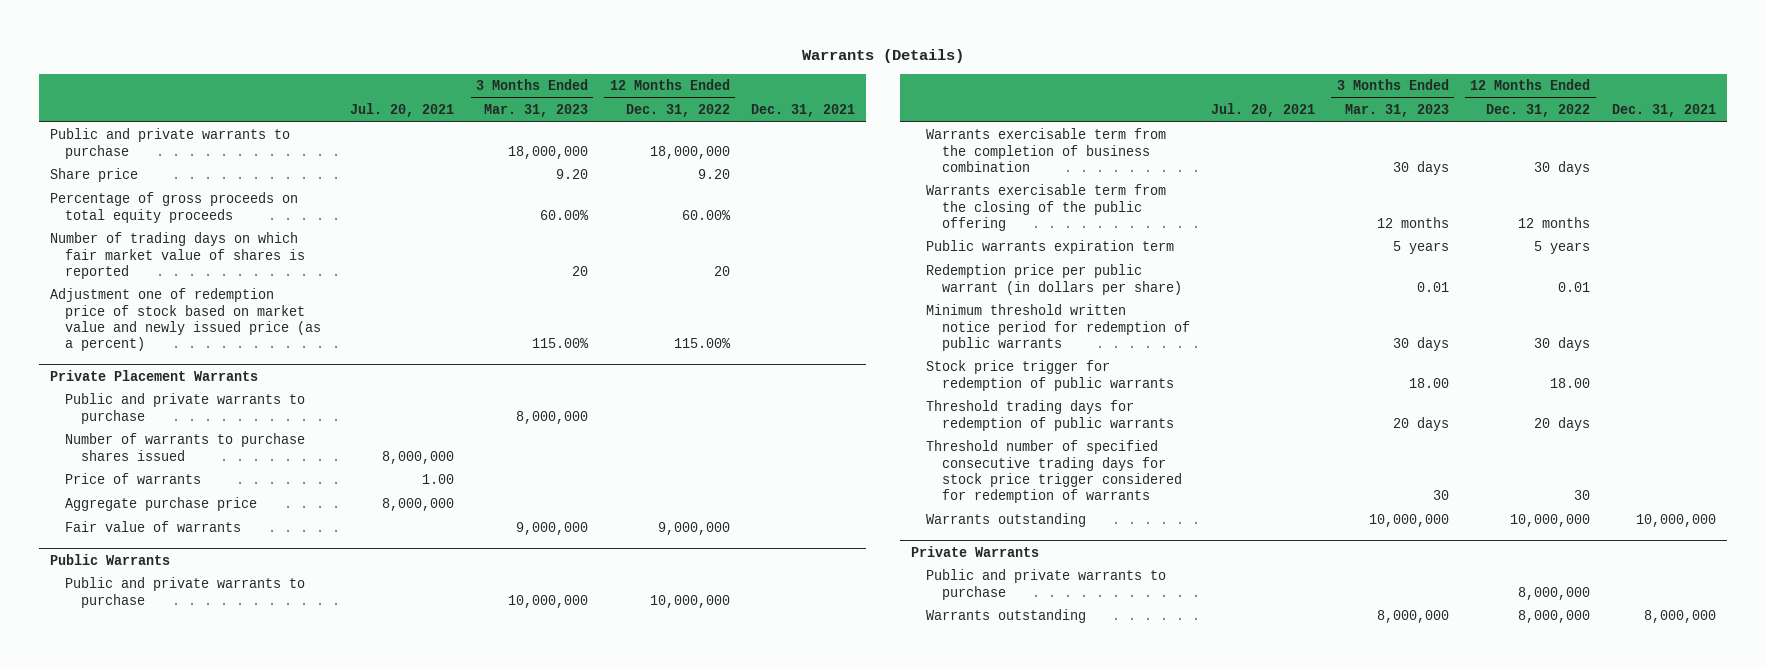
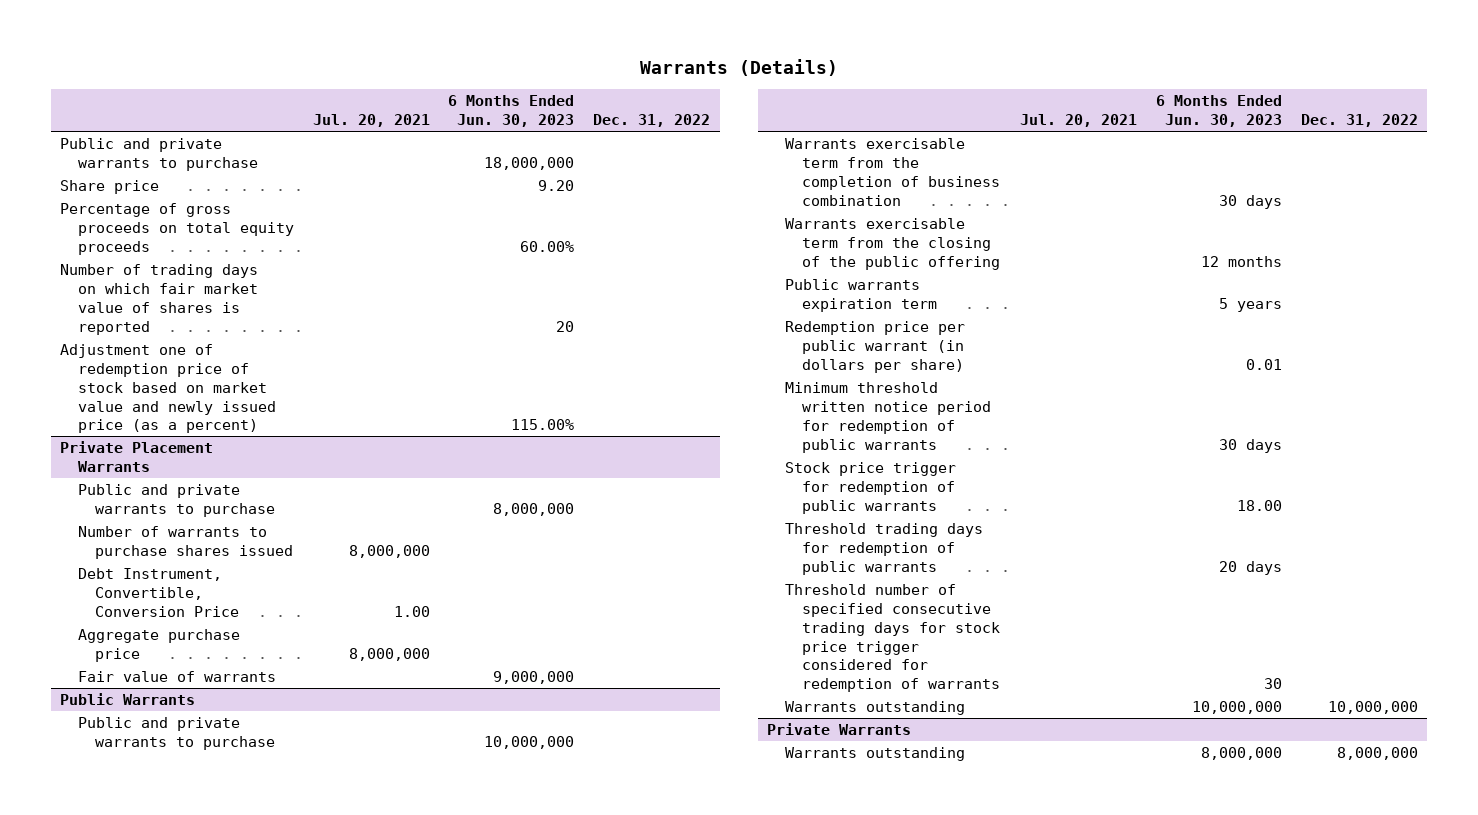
- | Jul. 20, 2021 | 3 Months Ended Mar. 31, 2023 | 12 Months Ended Dec. 31, 2022 | Dec. 31, 2021
+ | Jul. 20, 2021 | 6 Months Ended Jun. 30, 2023 | Dec. 31, 2022
@ Private Placement Warrants
- Price of warrants | 1.00 | | |
+ Debt Instrument, Convertible, Conversion Price | 1.00 | |
@ Private Warrants
- Public and private warrants to purchase | | | 8,000,000 |

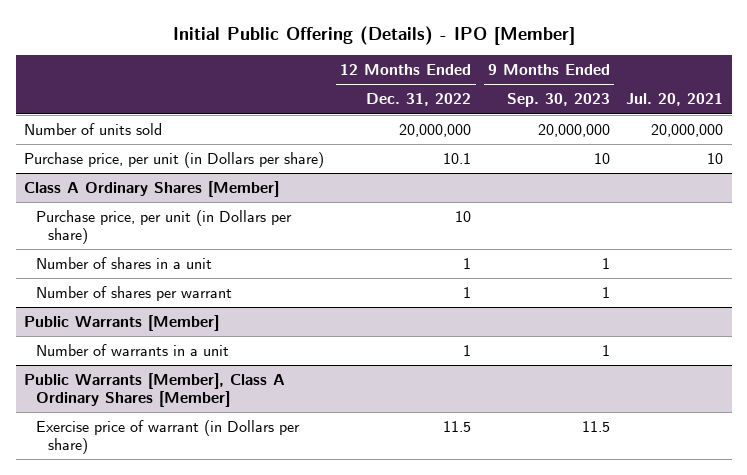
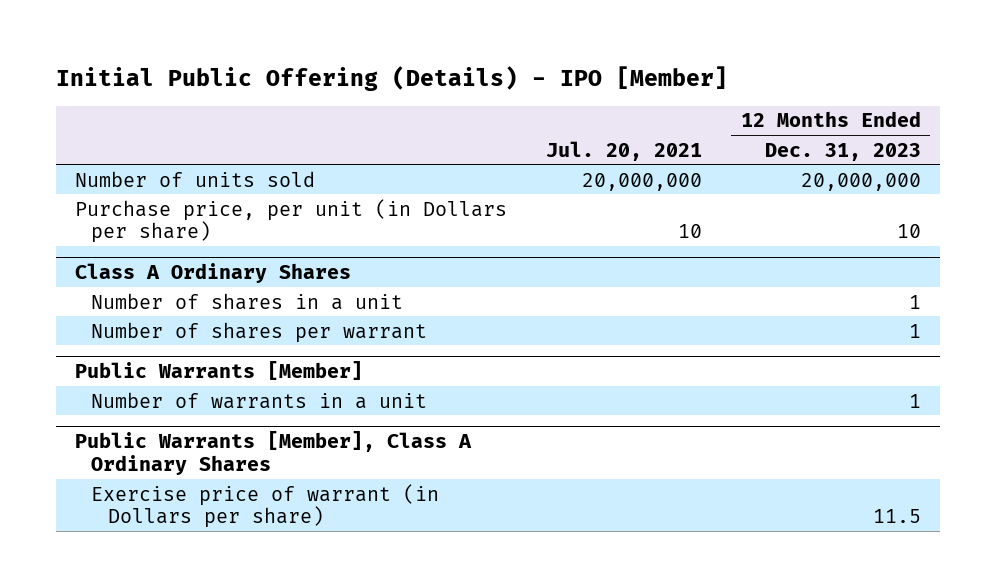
- | 12 Months Ended Dec. 31, 2022 | 9 Months Ended Sep. 30, 2023 | Jul. 20, 2021
+ | Jul. 20, 2021 | 12 Months Ended Dec. 31, 2023
- Class A Ordinary Shares [Member]
- Purchase price, per unit (in Dollars per share) | 10 | |
+ Class A Ordinary Shares
- Public Warrants [Member], Class A Ordinary Shares [Member]
+ Public Warrants [Member], Class A Ordinary Shares

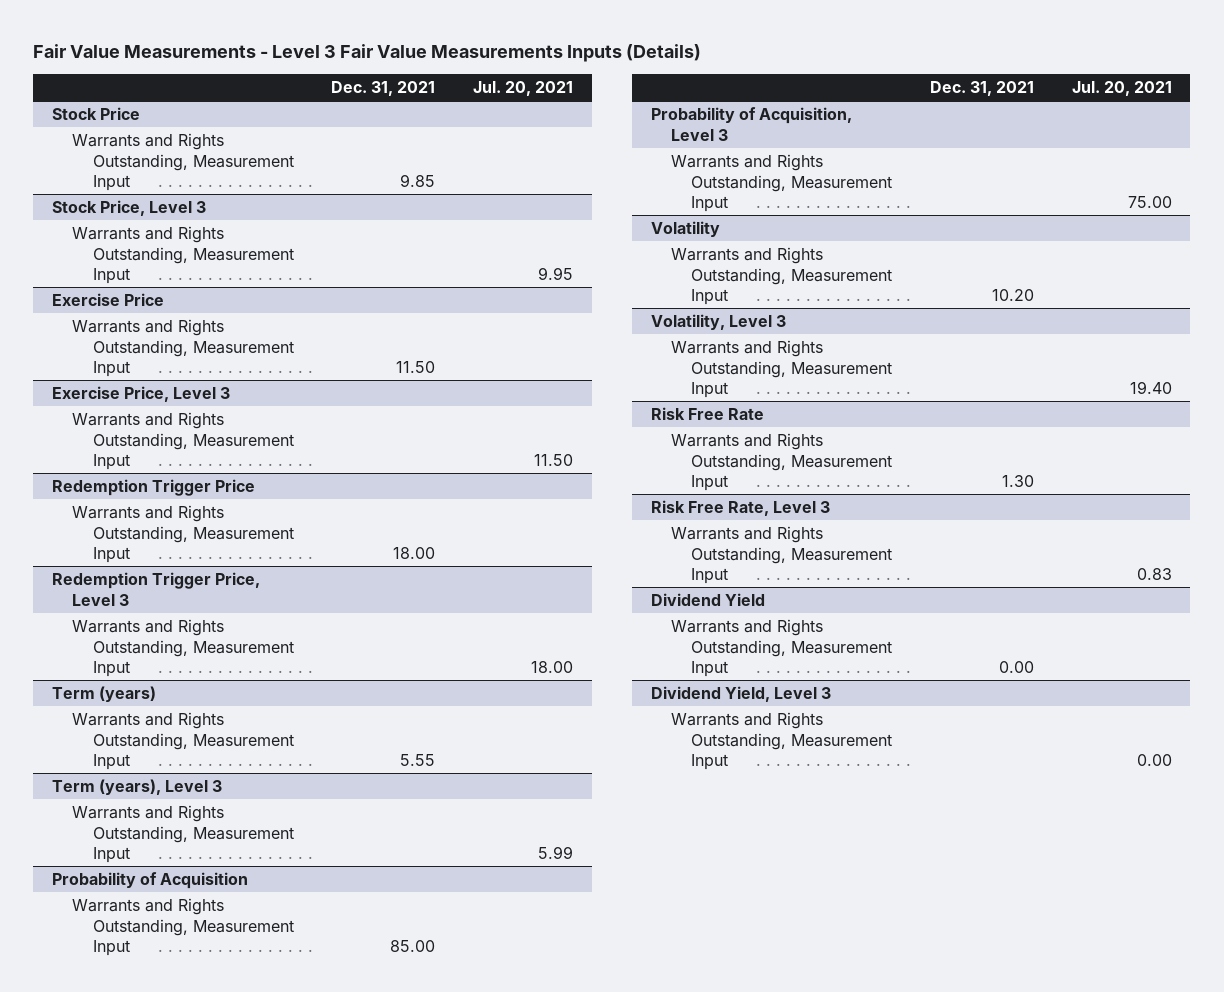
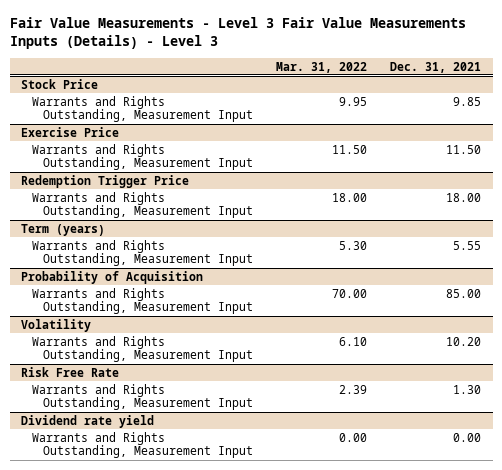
- Fair Value Measurements - Level 3 Fair Value Measurements Inputs (Details)
+ Fair Value Measurements - Level 3 Fair Value Measurements Inputs (Details) - Level 3
- | Dec. 31, 2021 | Jul. 20, 2021
+ | Mar. 31, 2022 | Dec. 31, 2021
- Stock Price, Level 3
- Warrants and Rights Outstanding, Measurement Input | | 9.95
- Exercise Price, Level 3
- Warrants and Rights Outstanding, Measurement Input | | 11.50
- Redemption Trigger Price, Level 3
- Warrants and Rights Outstanding, Measurement Input | | 18.00
- Term (years), Level 3
- Warrants and Rights Outstanding, Measurement Input | | 5.99
- Probability of Acquisition, Level 3
- Warrants and Rights Outstanding, Measurement Input | | 75.00
- Volatility, Level 3
- Warrants and Rights Outstanding, Measurement Input | | 19.40
- Risk Free Rate, Level 3
- Warrants and Rights Outstanding, Measurement Input | | 0.83
- Dividend Yield
+ Dividend rate yield
- Dividend Yield, Level 3
- Warrants and Rights Outstanding, Measurement Input | | 0.00

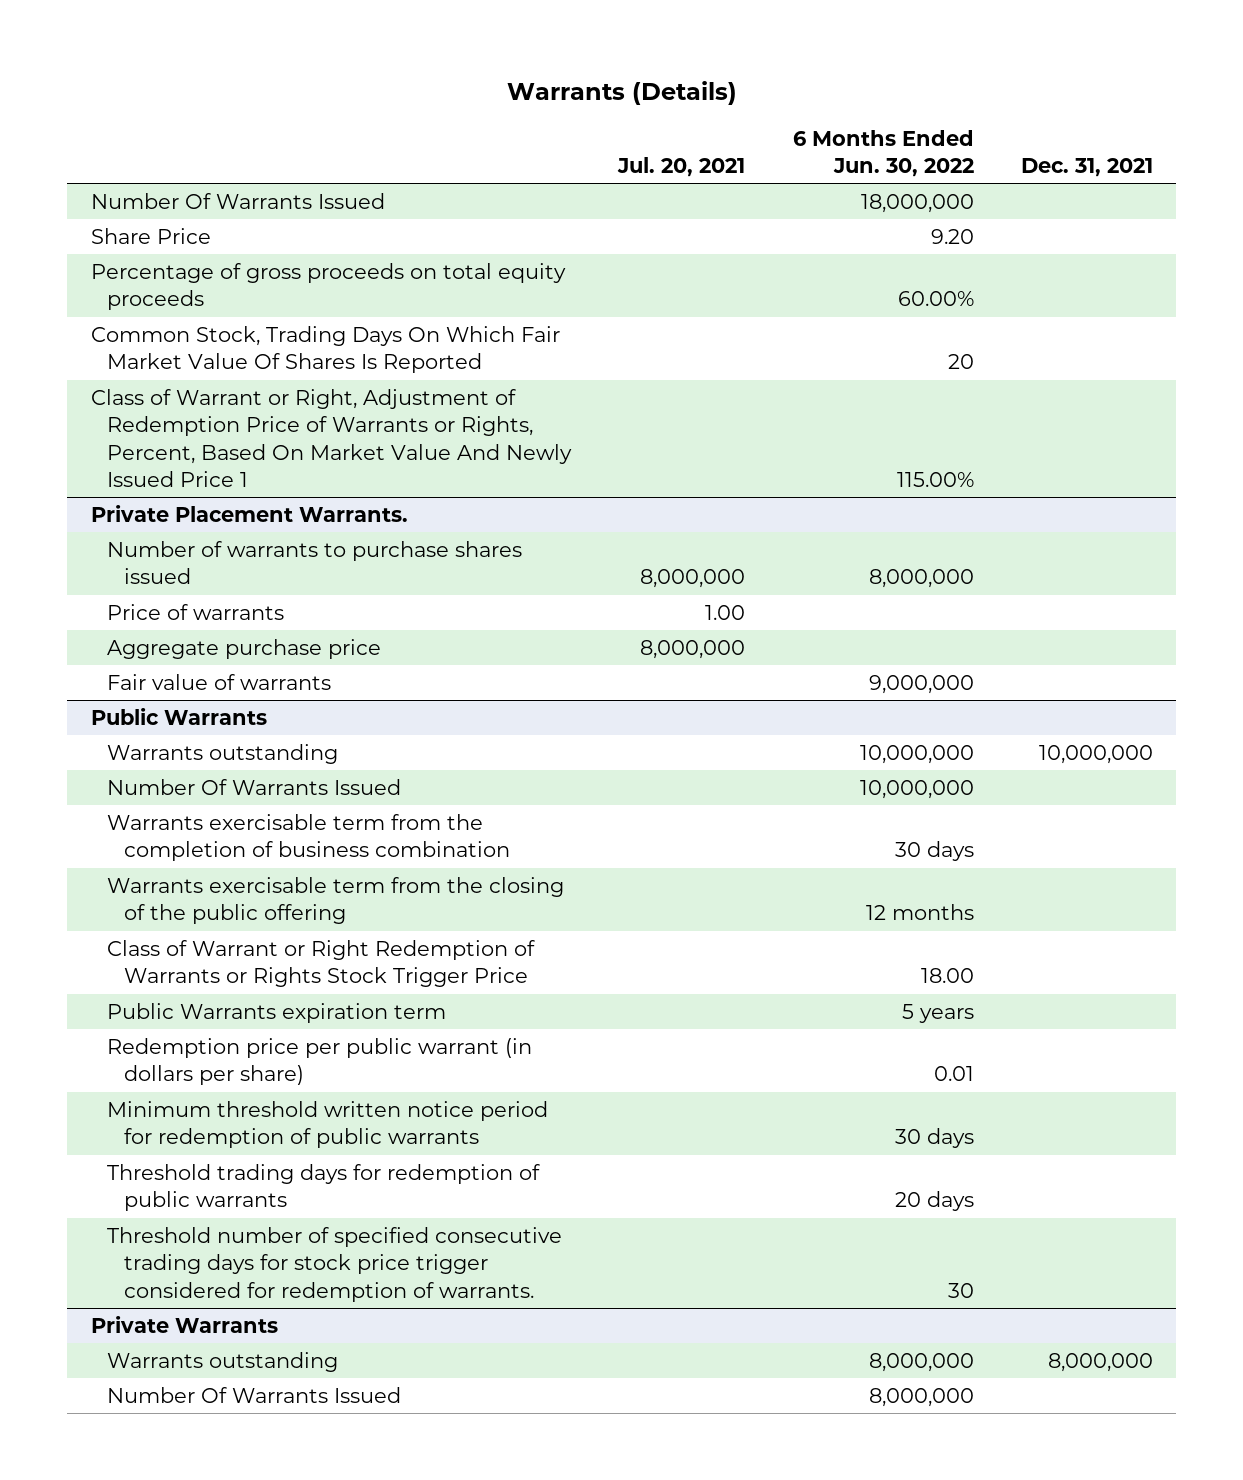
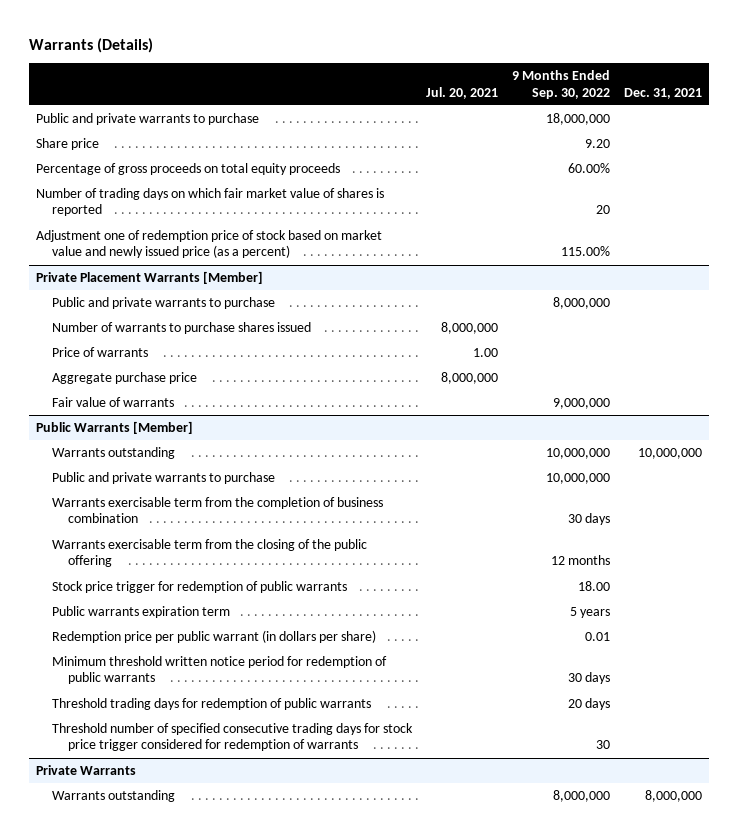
- | Jul. 20, 2021 | 6 Months Ended Jun. 30, 2022 | Dec. 31, 2021
+ | Jul. 20, 2021 | 9 Months Ended Sep. 30, 2022 | Dec. 31, 2021
- Number Of Warrants Issued | | 18,000,000 |
- Share Price | | 9.20 |
+ Public and private warrants to purchase | | 18,000,000 |
+ Share price | | 9.20 |
- Common Stock, Trading Days On Which Fair Market Value Of Shares Is Reported | | 20 |
- Class of Warrant or Right, Adjustment of Redemption Price of Warrants or Rights, Percent, Based On Market Value And Newly Issued Price 1 | | 115.00% |
- Private Placement Warrants.
+ Number of trading days on which fair market value of shares is reported | | 20 |
+ Adjustment one of redemption price of stock based on market value and newly issued price (as a percent) | | 115.00% |
+ Private Placement Warrants [Member]
+ Public and private warrants to purchase | | 8,000,000 |
- Public Warrants
+ Public Warrants [Member]
- Number Of Warrants Issued | | 10,000,000 |
+ Public and private warrants to purchase | | 10,000,000 |
- Class of Warrant or Right Redemption of Warrants or Rights Stock Trigger Price | | 18.00 |
- Public Warrants expiration term | | 5 years |
+ Stock price trigger for redemption of public warrants | | 18.00 |
+ Public warrants expiration term | | 5 years |
- Threshold number of specified consecutive trading days for stock price trigger considered for redemption of warrants. | | 30 |
+ Threshold number of specified consecutive trading days for stock price trigger considered for redemption of warrants | | 30 |
@ Private Warrants
- Number Of Warrants Issued | | 8,000,000 |

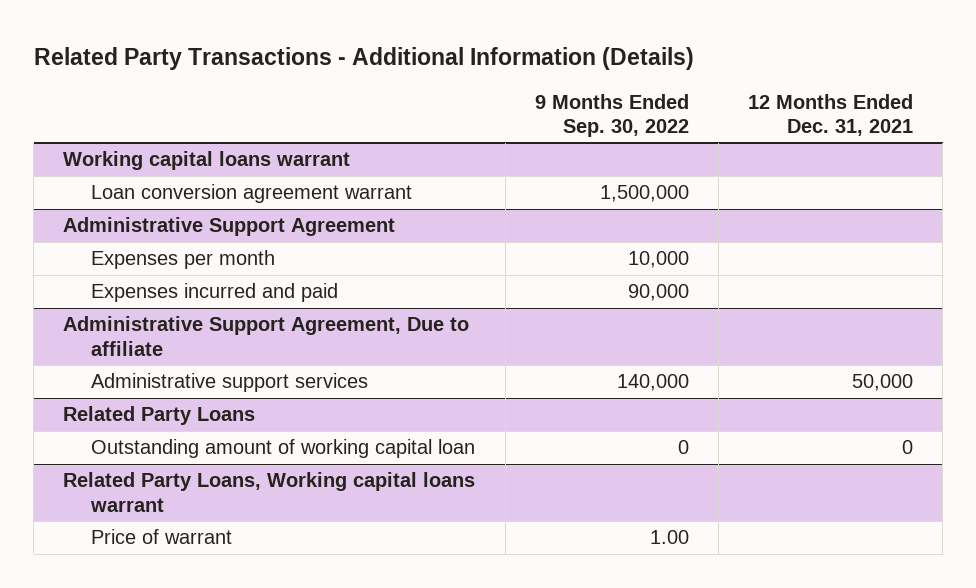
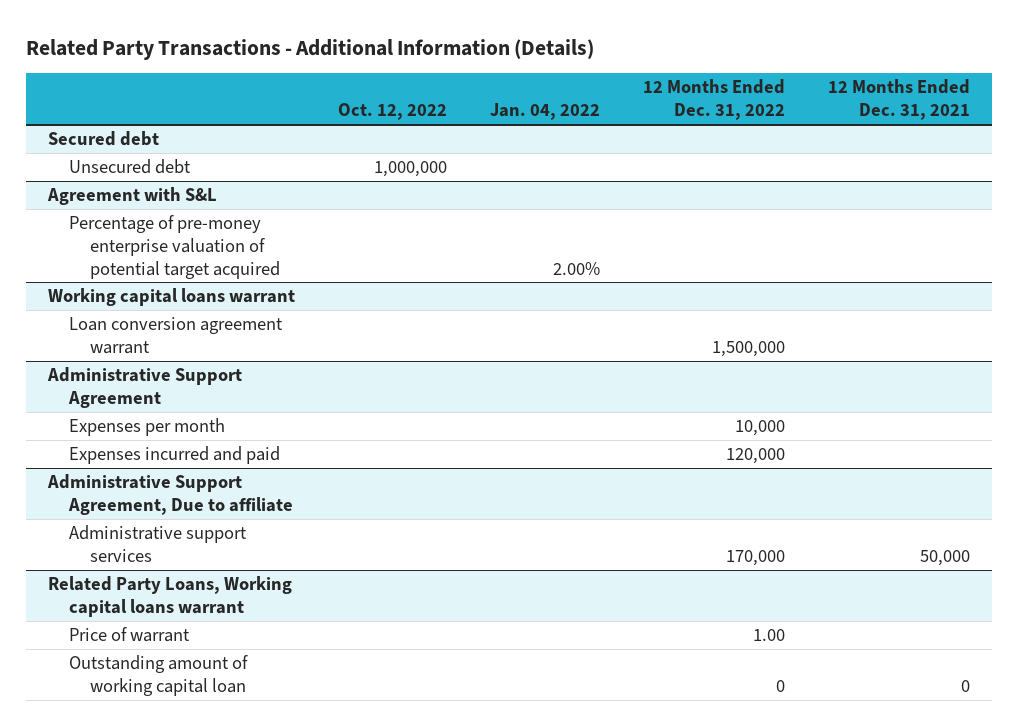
- | 9 Months Ended Sep. 30, 2022 | 12 Months Ended Dec. 31, 2021
+ | Oct. 12, 2022 | Jan. 04, 2022 | 12 Months Ended Dec. 31, 2022 | 12 Months Ended Dec. 31, 2021
+ Secured debt
+ Unsecured debt | 1,000,000 | | |
+ Agreement with S&L
+ Percentage of pre-money enterprise valuation of potential target acquired | | 2.00% | |
- Related Party Loans
- Outstanding amount of working capital loan | 0 | 0
@ Related Party Loans, Working capital loans warrant
+ Outstanding amount of working capital loan | | | 0 | 0

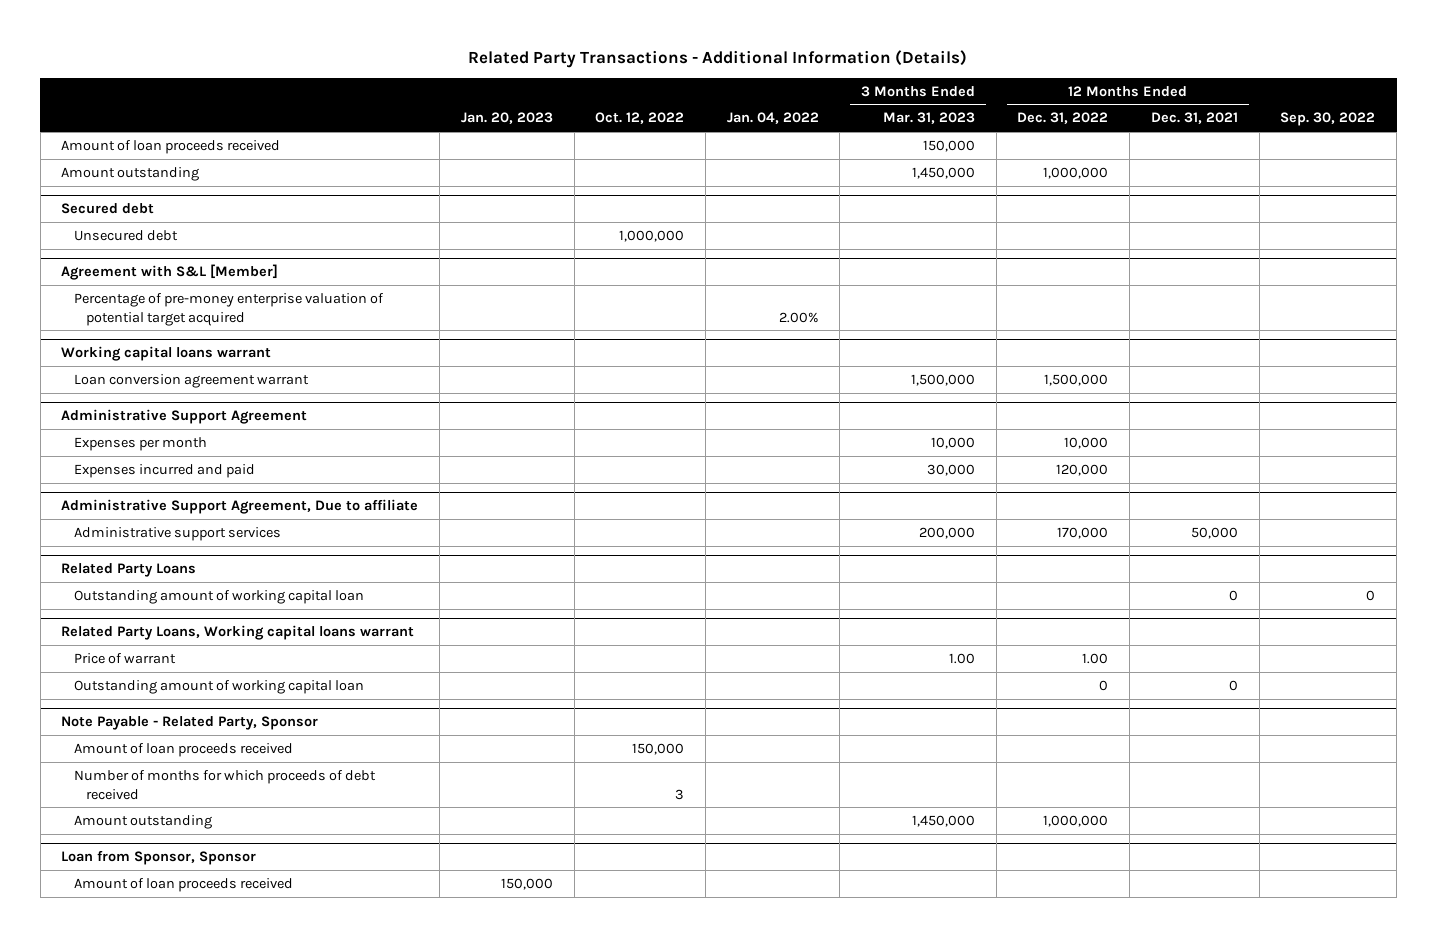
- | Oct. 12, 2022 | Jan. 04, 2022 | 12 Months Ended Dec. 31, 2022 | 12 Months Ended Dec. 31, 2021
+ | Jan. 20, 2023 | Oct. 12, 2022 | Jan. 04, 2022 | 3 Months Ended Mar. 31, 2023 | 12 Months Ended Dec. 31, 2022 | 12 Months Ended Dec. 31, 2021 | Sep. 30, 2022
+ Amount of loan proceeds received | | | | 150,000 | | |
+ Amount outstanding | | | | 1,450,000 | 1,000,000 | |
- Agreement with S&L
+ Agreement with S&L [Member]
+ Related Party Loans
+ Outstanding amount of working capital loan | | | | | | 0 | 0
+ Note Payable - Related Party, Sponsor
+ Amount of loan proceeds received | | 150,000 | | | | |
+ Number of months for which proceeds of debt received | | 3 | | | | |
+ Amount outstanding | | | | 1,450,000 | 1,000,000 | |
+ Loan from Sponsor, Sponsor
+ Amount of loan proceeds received | 150,000 | | | | | |

